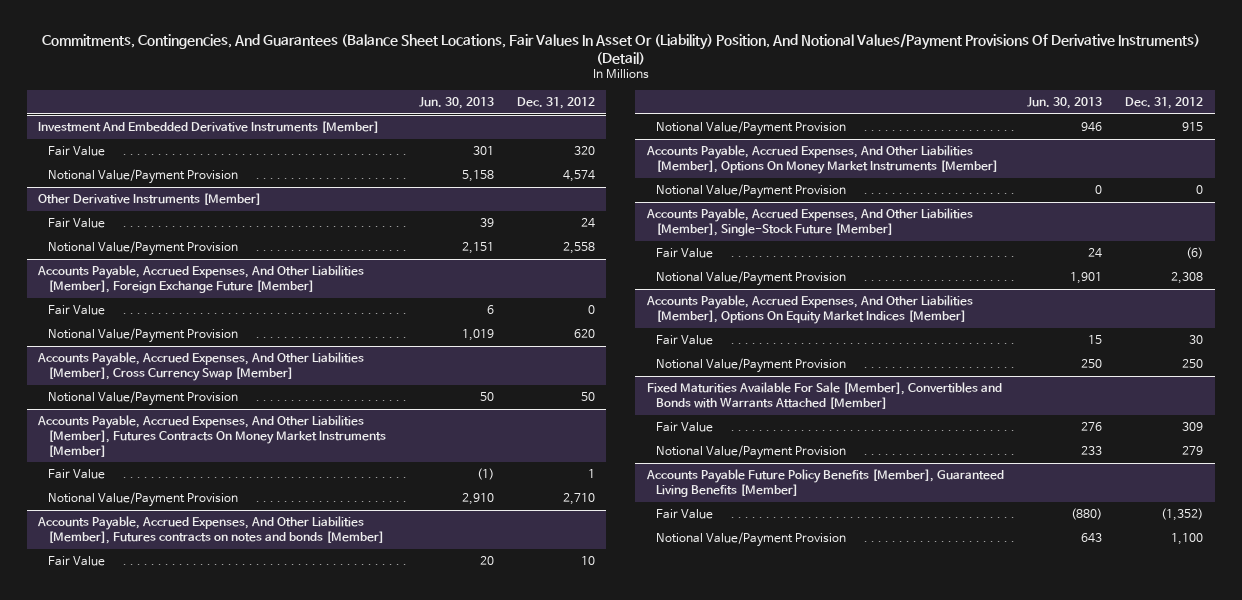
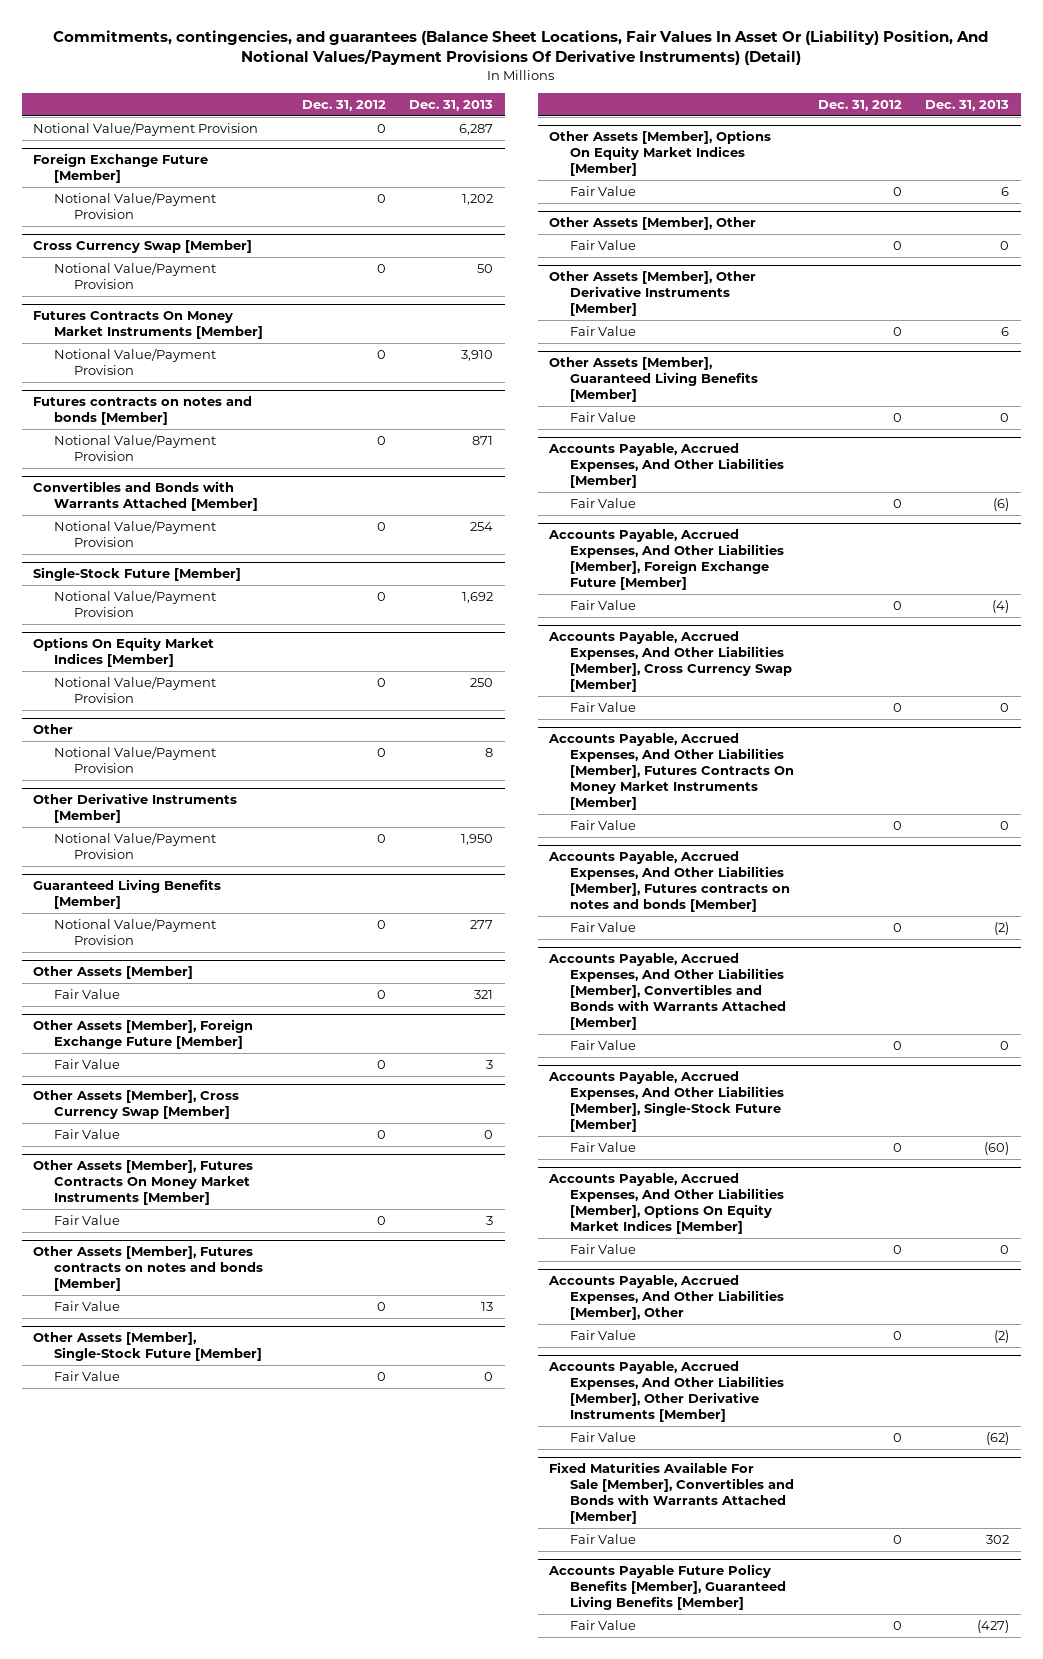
- Commitments, Contingencies, And Guarantees (Balance Sheet Locations, Fair Values In Asset Or (Liability) Position, And Notional Values/Payment Provisions Of Derivative Instruments) (Detail)
+ Commitments, contingencies, and guarantees (Balance Sheet Locations, Fair Values In Asset Or (Liability) Position, And Notional Values/Payment Provisions Of Derivative Instruments) (Detail)
- | Jun. 30, 2013 | Dec. 31, 2012
+ | Dec. 31, 2012 | Dec. 31, 2013
- Investment And Embedded Derivative Instruments [Member]
- Fair Value | 301 | 320
- Notional Value/Payment Provision | 5,158 | 4,574
+ Notional Value/Payment Provision | 0 | 6,287
+ Foreign Exchange Future [Member]
+ Notional Value/Payment Provision | 0 | 1,202
+ Cross Currency Swap [Member]
+ Notional Value/Payment Provision | 0 | 50
+ Futures Contracts On Money Market Instruments [Member]
+ Notional Value/Payment Provision | 0 | 3,910
+ Futures contracts on notes and bonds [Member]
+ Notional Value/Payment Provision | 0 | 871
+ Convertibles and Bonds with Warrants Attached [Member]
+ Notional Value/Payment Provision | 0 | 254
+ Single-Stock Future [Member]
+ Notional Value/Payment Provision | 0 | 1,692
+ Options On Equity Market Indices [Member]
+ Notional Value/Payment Provision | 0 | 250
+ Other
+ Notional Value/Payment Provision | 0 | 8
@ Other Derivative Instruments [Member]
- Fair Value | 39 | 24
- Notional Value/Payment Provision | 2,151 | 2,558
+ Notional Value/Payment Provision | 0 | 1,950
+ Guaranteed Living Benefits [Member]
+ Notional Value/Payment Provision | 0 | 277
+ Other Assets [Member]
+ Fair Value | 0 | 321
+ Other Assets [Member], Foreign Exchange Future [Member]
+ Fair Value | 0 | 3
+ Other Assets [Member], Cross Currency Swap [Member]
+ Fair Value | 0 | 0
+ Other Assets [Member], Futures Contracts On Money Market Instruments [Member]
+ Fair Value | 0 | 3
+ Other Assets [Member], Futures contracts on notes and bonds [Member]
+ Fair Value | 0 | 13
+ Other Assets [Member], Single-Stock Future [Member]
+ Fair Value | 0 | 0
+ Other Assets [Member], Options On Equity Market Indices [Member]
+ Fair Value | 0 | 6
+ Other Assets [Member], Other
+ Fair Value | 0 | 0
+ Other Assets [Member], Other Derivative Instruments [Member]
+ Fair Value | 0 | 6
+ Other Assets [Member], Guaranteed Living Benefits [Member]
+ Fair Value | 0 | 0
+ Accounts Payable, Accrued Expenses, And Other Liabilities [Member]
+ Fair Value | 0 | (6)
@ Accounts Payable, Accrued Expenses, And Other Liabilities [Member], Foreign Exchange Future [Member]
- Notional Value/Payment Provision | 1,019 | 620
@ Accounts Payable, Accrued Expenses, And Other Liabilities [Member], Cross Currency Swap [Member]
- Notional Value/Payment Provision | 50 | 50
+ Fair Value | 0 | 0
@ Accounts Payable, Accrued Expenses, And Other Liabilities [Member], Futures Contracts On Money Market Instruments [Member]
- Fair Value | (1) | 1
- Notional Value/Payment Provision | 2,910 | 2,710
+ Fair Value | 0 | 0
@ Accounts Payable, Accrued Expenses, And Other Liabilities [Member], Futures contracts on notes and bonds [Member]
- Fair Value | 20 | 10
- Notional Value/Payment Provision | 946 | 915
- Accounts Payable, Accrued Expenses, And Other Liabilities [Member], Options On Money Market Instruments [Member]
- Notional Value/Payment Provision | 0 | 0
@ Accounts Payable, Accrued Expenses, And Other Liabilities [Member], Futures contracts on notes and bonds [Member]
+ Fair Value | 0 | (2)
+ Accounts Payable, Accrued Expenses, And Other Liabilities [Member], Convertibles and Bonds with Warrants Attached [Member]
+ Fair Value | 0 | 0
@ Accounts Payable, Accrued Expenses, And Other Liabilities [Member], Single-Stock Future [Member]
- Fair Value | 24 | (6)
- Notional Value/Payment Provision | 1,901 | 2,308
+ Fair Value | 0 | (60)
@ Accounts Payable, Accrued Expenses, And Other Liabilities [Member], Options On Equity Market Indices [Member]
- Fair Value | 15 | 30
- Notional Value/Payment Provision | 250 | 250
+ Fair Value | 0 | 0
+ Accounts Payable, Accrued Expenses, And Other Liabilities [Member], Other
+ Fair Value | 0 | (2)
+ Accounts Payable, Accrued Expenses, And Other Liabilities [Member], Other Derivative Instruments [Member]
+ Fair Value | 0 | (62)
@ Fixed Maturities Available For Sale [Member], Convertibles and Bonds with Warrants Attached [Member]
- Fair Value | 276 | 309
- Notional Value/Payment Provision | 233 | 279
+ Fair Value | 0 | 302
@ Accounts Payable Future Policy Benefits [Member], Guaranteed Living Benefits [Member]
- Fair Value | (880) | (1,352)
- Notional Value/Payment Provision | 643 | 1,100
+ Fair Value | 0 | (427)

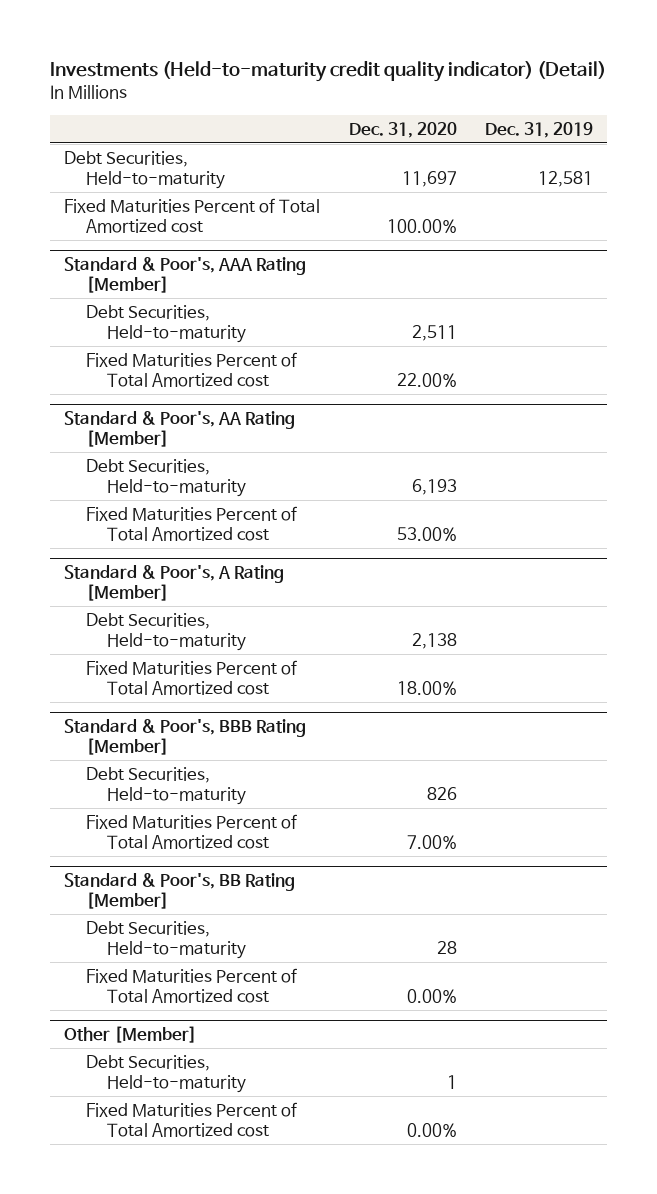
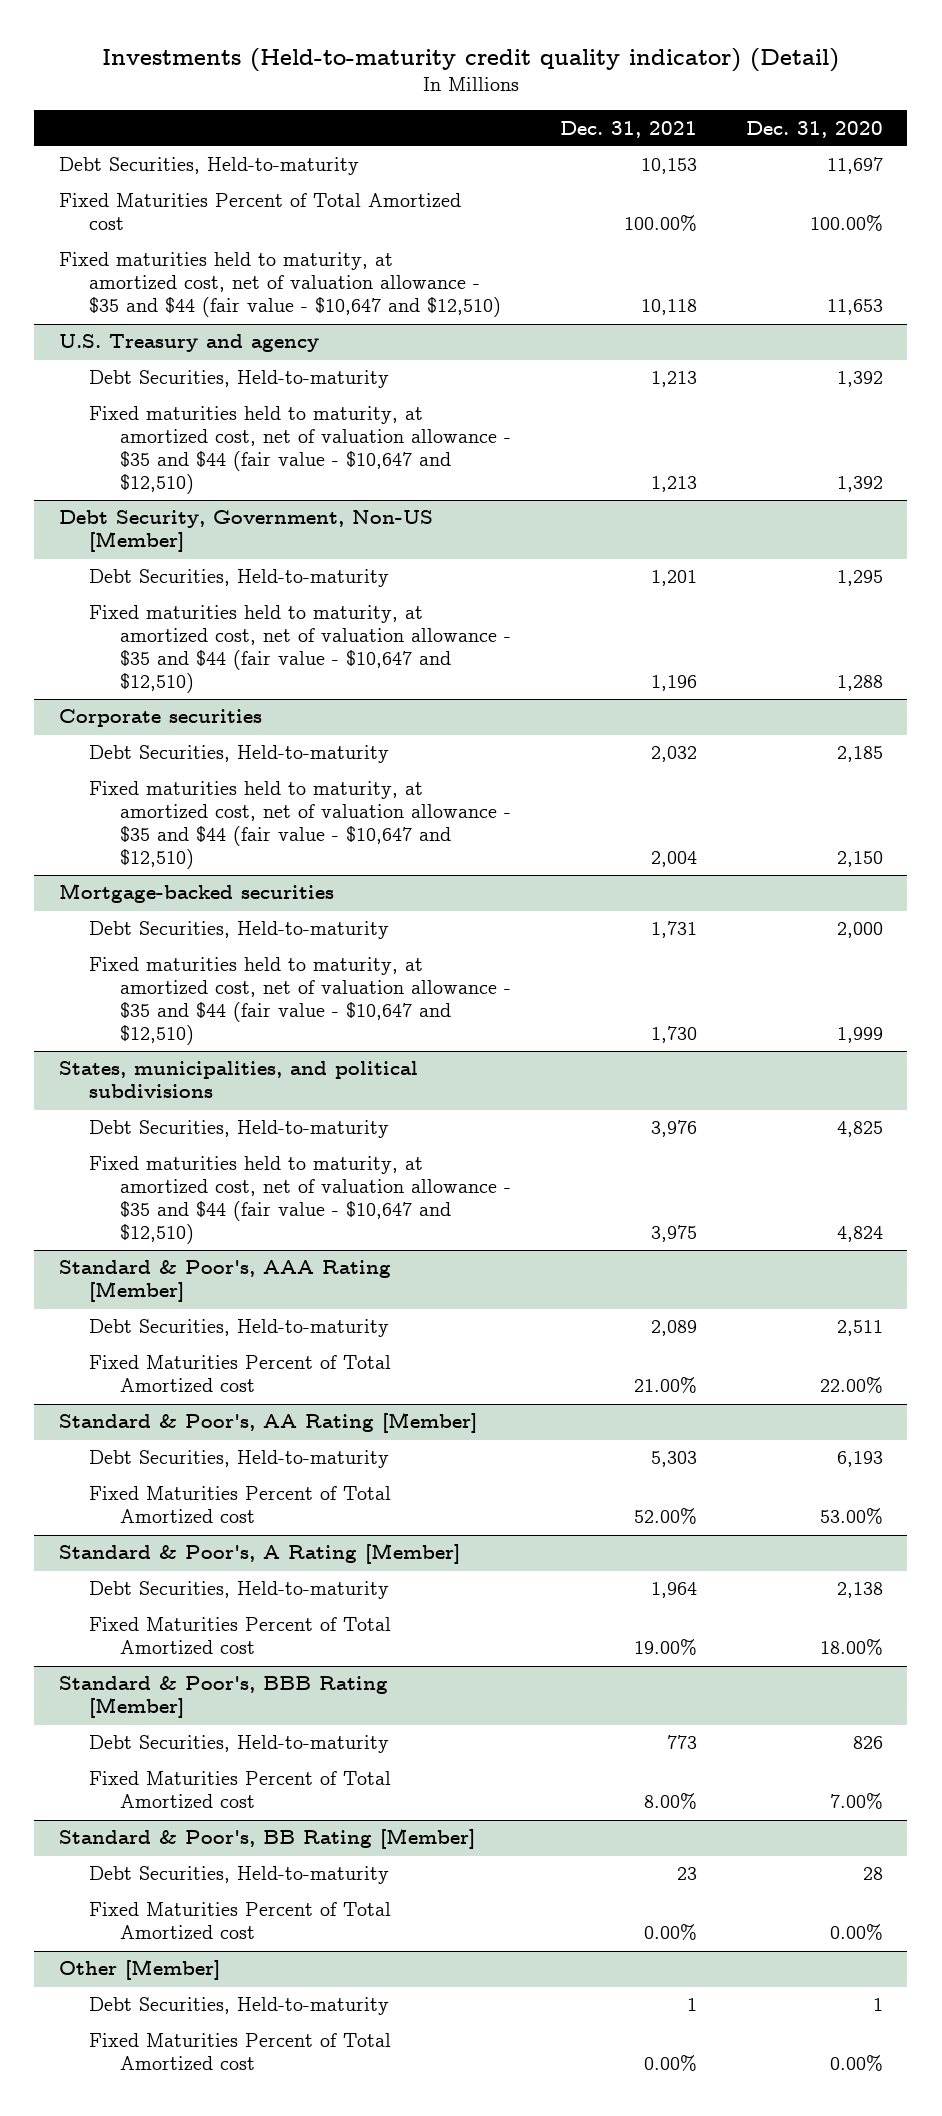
- | Dec. 31, 2020 | Dec. 31, 2019
+ | Dec. 31, 2021 | Dec. 31, 2020
+ Fixed maturities held to maturity, at amortized cost, net of valuation allowance - $35 and $44 (fair value - $10,647 and $12,510) | 10,118 | 11,653
+ U.S. Treasury and agency
+ Debt Securities, Held-to-maturity | 1,213 | 1,392
+ Fixed maturities held to maturity, at amortized cost, net of valuation allowance - $35 and $44 (fair value - $10,647 and $12,510) | 1,213 | 1,392
+ Debt Security, Government, Non-US [Member]
+ Debt Securities, Held-to-maturity | 1,201 | 1,295
+ Fixed maturities held to maturity, at amortized cost, net of valuation allowance - $35 and $44 (fair value - $10,647 and $12,510) | 1,196 | 1,288
+ Corporate securities
+ Debt Securities, Held-to-maturity | 2,032 | 2,185
+ Fixed maturities held to maturity, at amortized cost, net of valuation allowance - $35 and $44 (fair value - $10,647 and $12,510) | 2,004 | 2,150
+ Mortgage-backed securities
+ Debt Securities, Held-to-maturity | 1,731 | 2,000
+ Fixed maturities held to maturity, at amortized cost, net of valuation allowance - $35 and $44 (fair value - $10,647 and $12,510) | 1,730 | 1,999
+ States, municipalities, and political subdivisions
+ Debt Securities, Held-to-maturity | 3,976 | 4,825
+ Fixed maturities held to maturity, at amortized cost, net of valuation allowance - $35 and $44 (fair value - $10,647 and $12,510) | 3,975 | 4,824

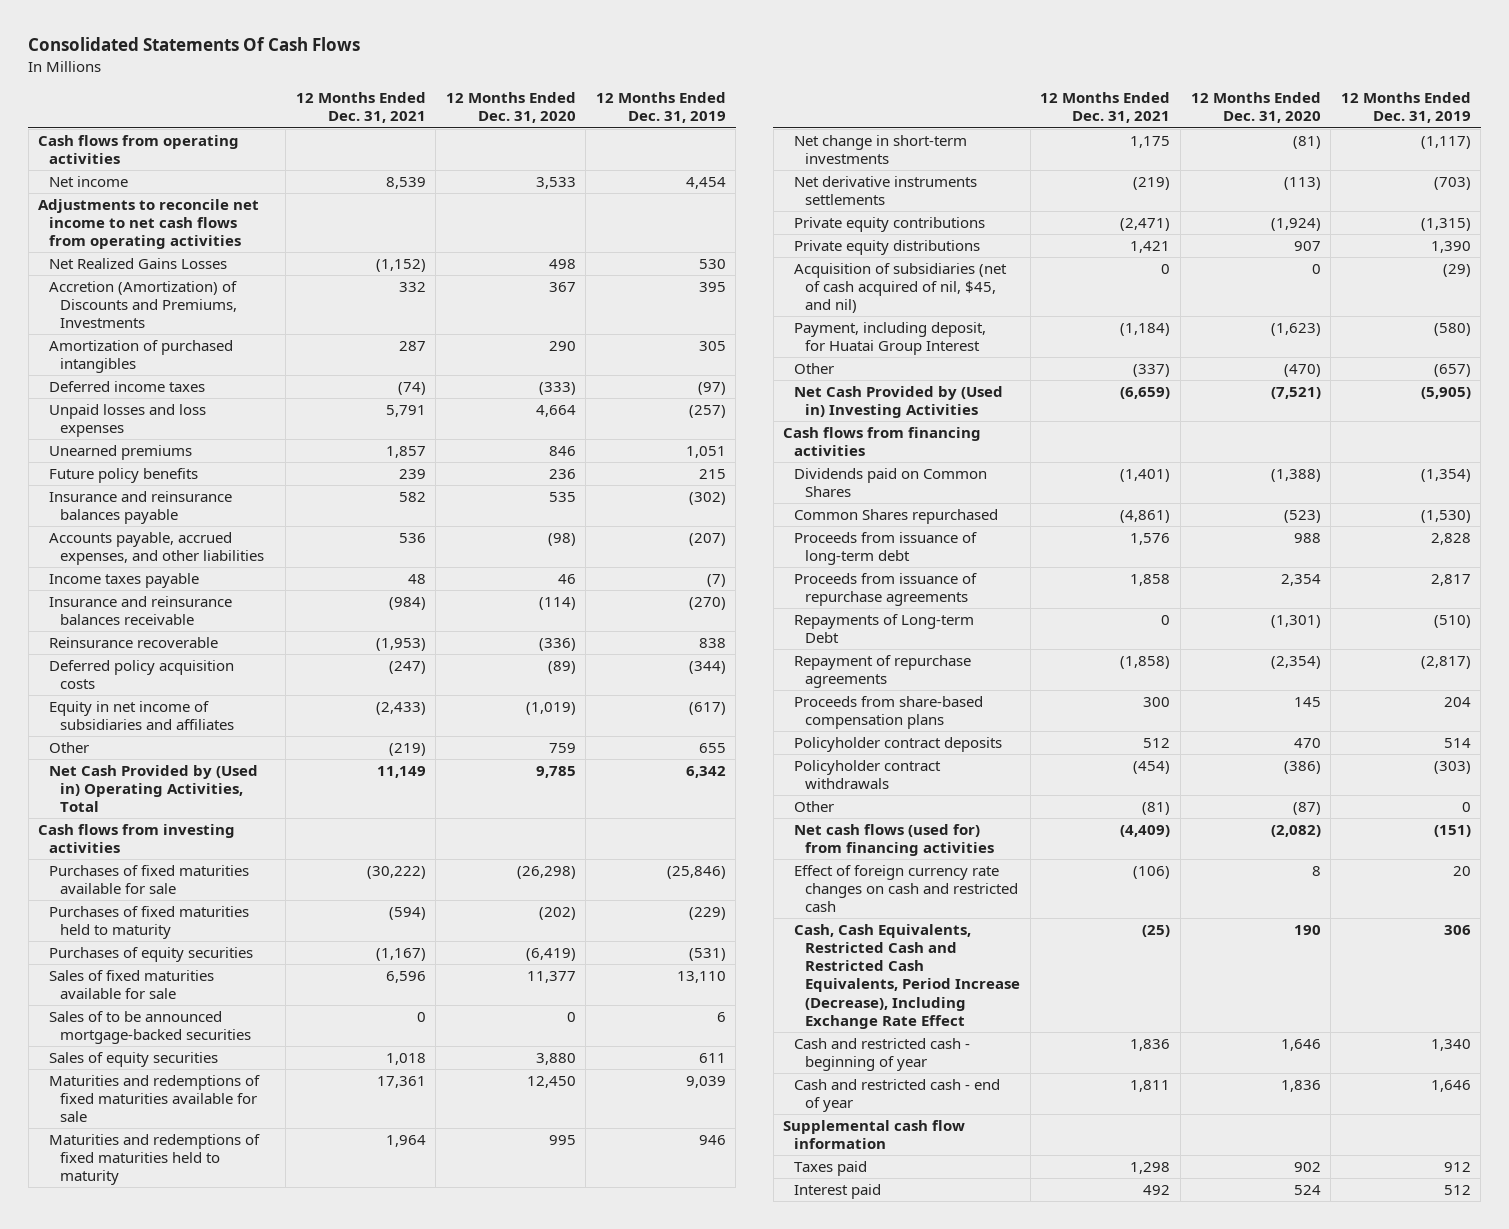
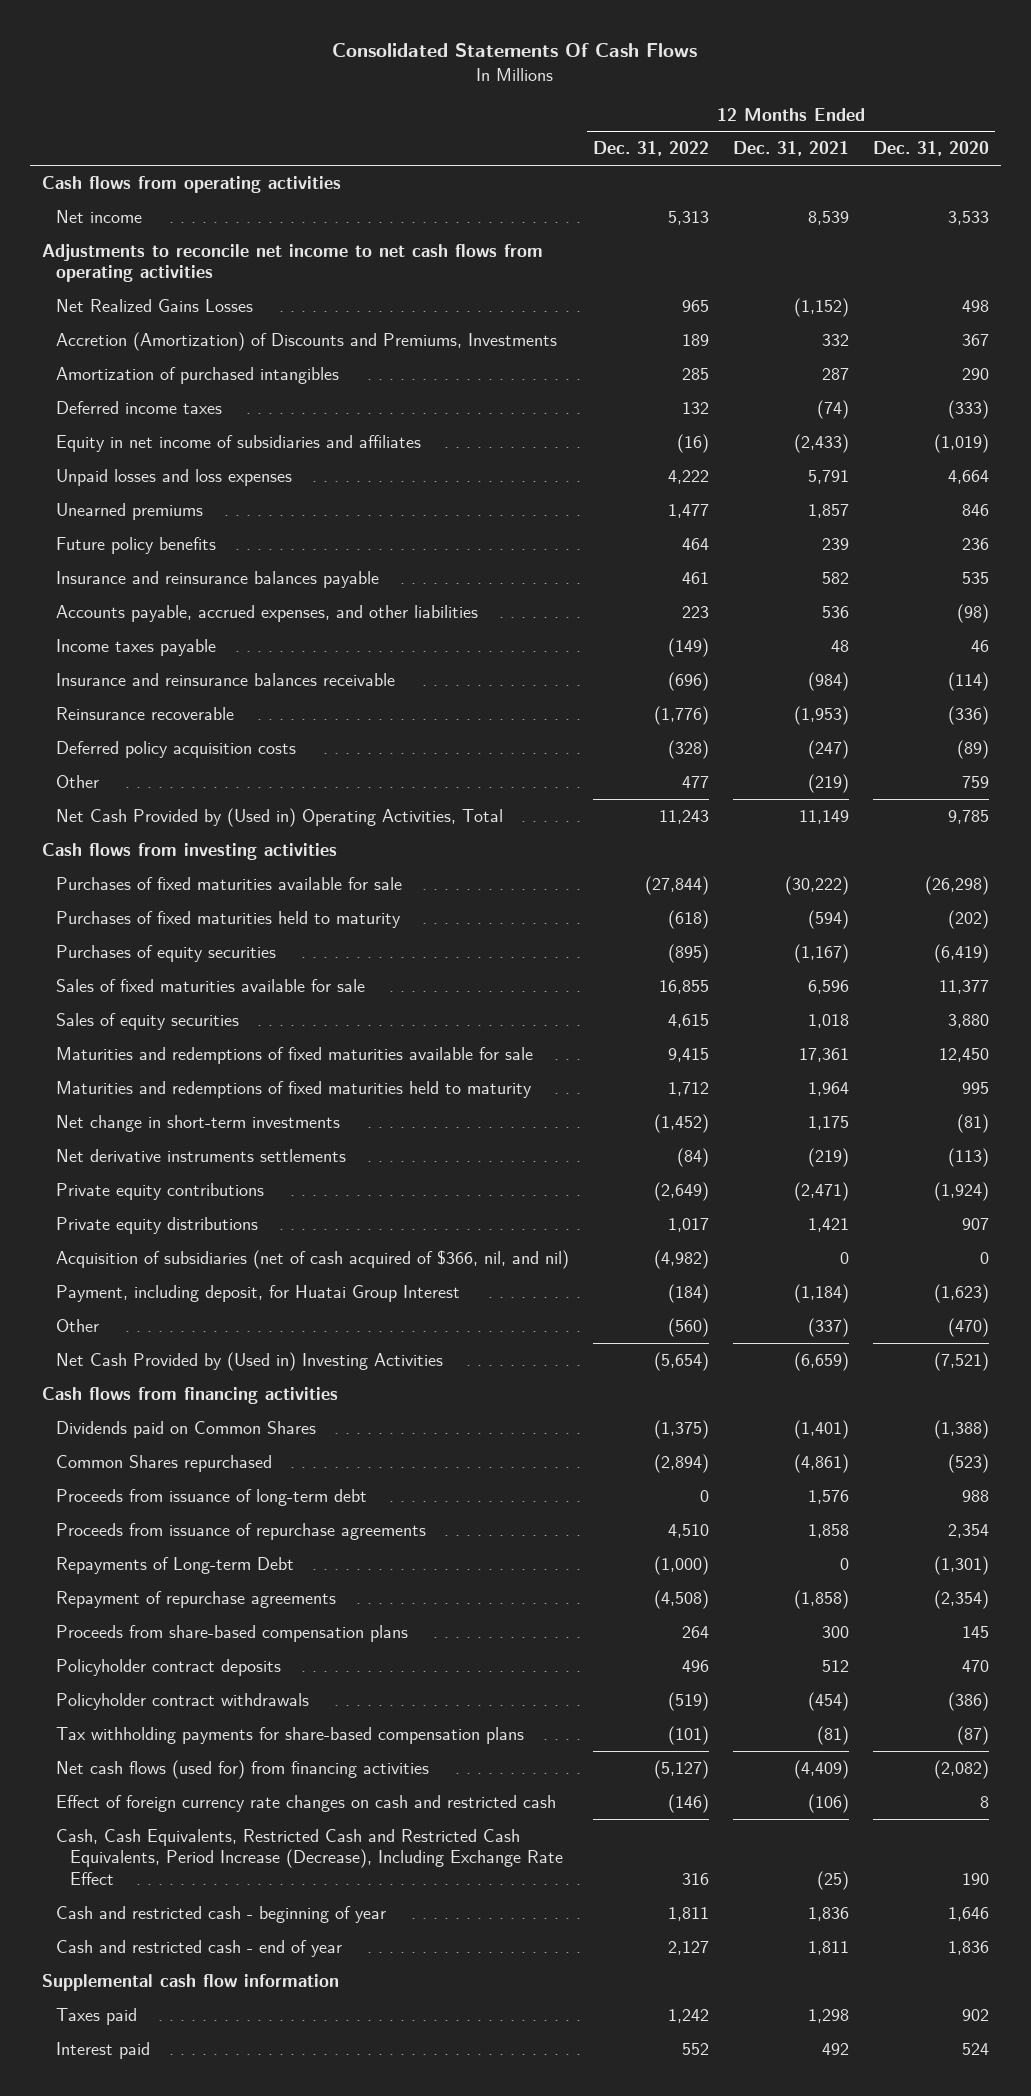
- | 12 Months Ended Dec. 31, 2021 | 12 Months Ended Dec. 31, 2020 | 12 Months Ended Dec. 31, 2019
+ | 12 Months Ended Dec. 31, 2022 | 12 Months Ended Dec. 31, 2021 | 12 Months Ended Dec. 31, 2020
moved up: Equity in net income of subsidiaries and affiliates | (16) | (2,433) | (1,019)
- Sales of to be announced mortgage-backed securities | 0 | 0 | 6
- Acquisition of subsidiaries (net of cash acquired of nil, $45, and nil) | 0 | 0 | (29)
+ Acquisition of subsidiaries (net of cash acquired of $366, nil, and nil) | (4,982) | 0 | 0
- Other | (81) | (87) | 0
+ Tax withholding payments for share-based compensation plans | (101) | (81) | (87)

